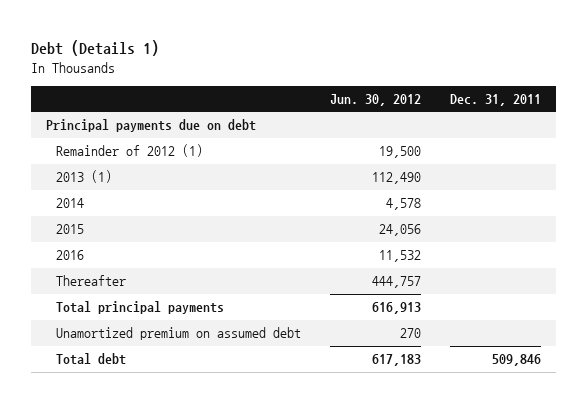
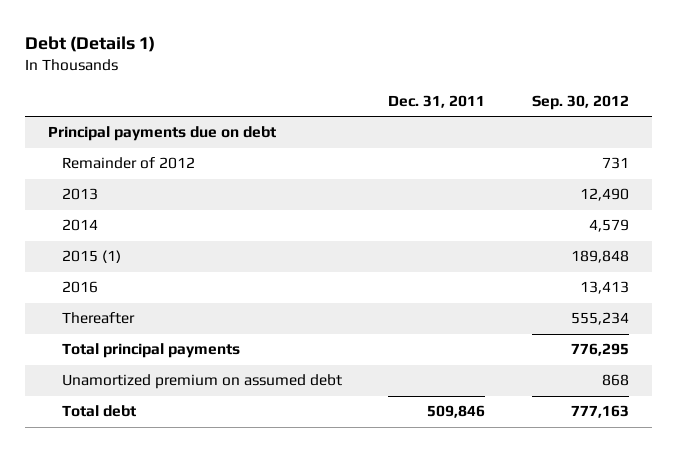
- | Jun. 30, 2012 | Dec. 31, 2011
+ | Dec. 31, 2011 | Sep. 30, 2012
- Remainder of 2012 (1) | 19,500 |
- 2013 (1) | 112,490 |
+ Remainder of 2012 | | 731
+ 2013 | | 12,490
- 2015 | 24,056 |
+ 2015 (1) | | 189,848

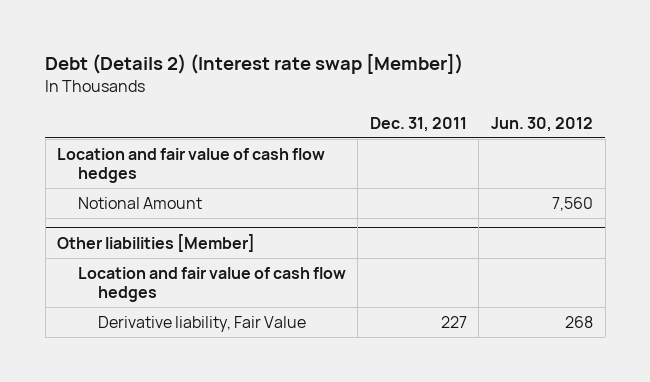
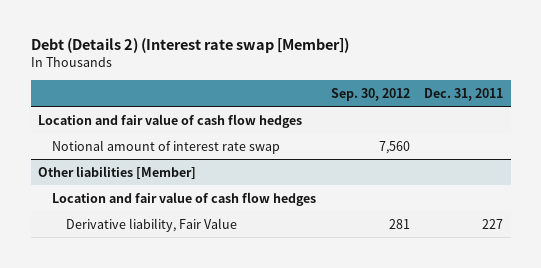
- | Dec. 31, 2011 | Jun. 30, 2012
+ | Sep. 30, 2012 | Dec. 31, 2011
- Notional Amount | | 7,560
+ Notional amount of interest rate swap | 7,560 |

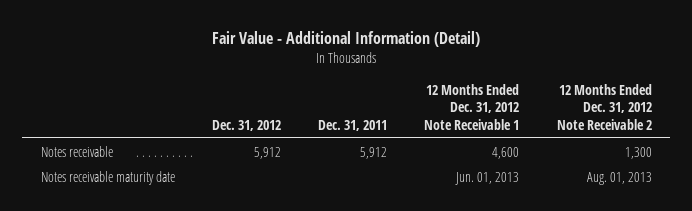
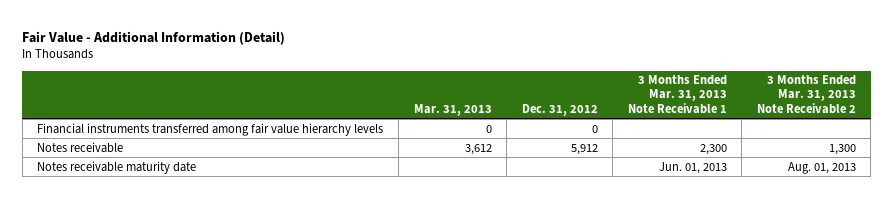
- | Dec. 31, 2012 | Dec. 31, 2011 | 12 Months Ended Dec. 31, 2012 Note Receivable 1 | 12 Months Ended Dec. 31, 2012 Note Receivable 2
+ | Mar. 31, 2013 | Dec. 31, 2012 | 3 Months Ended Mar. 31, 2013 Note Receivable 1 | 3 Months Ended Mar. 31, 2013 Note Receivable 2
+ Financial instruments transferred among fair value hierarchy levels | 0 | 0 | |

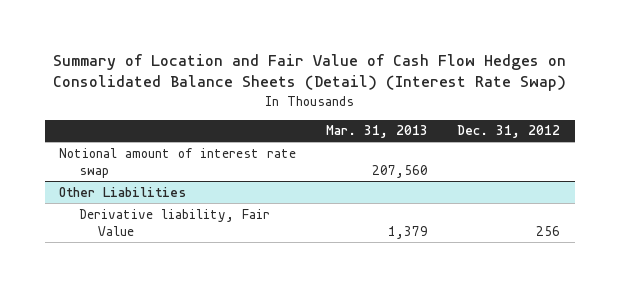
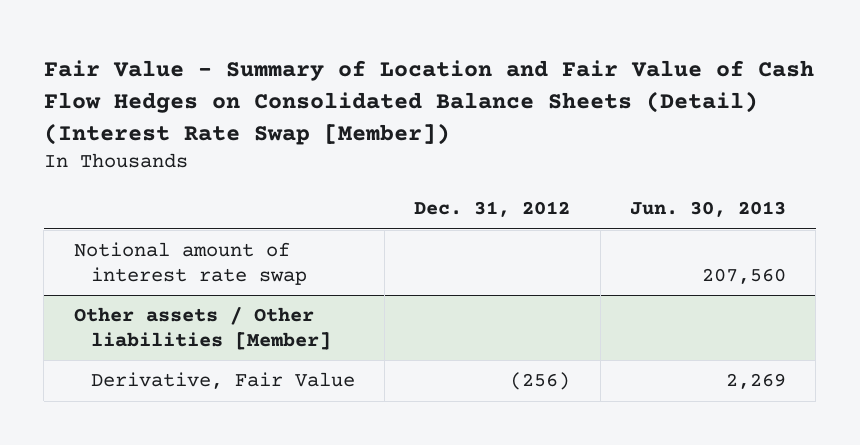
- Summary of Location and Fair Value of Cash Flow Hedges on Consolidated Balance Sheets (Detail) (Interest Rate Swap)
+ Fair Value - Summary of Location and Fair Value of Cash Flow Hedges on Consolidated Balance Sheets (Detail) (Interest Rate Swap [Member])
- | Mar. 31, 2013 | Dec. 31, 2012
+ | Dec. 31, 2012 | Jun. 30, 2013
- Other Liabilities
- Derivative liability, Fair Value | 1,379 | 256
+ Other assets / Other liabilities [Member]
+ Derivative, Fair Value | (256) | 2,269

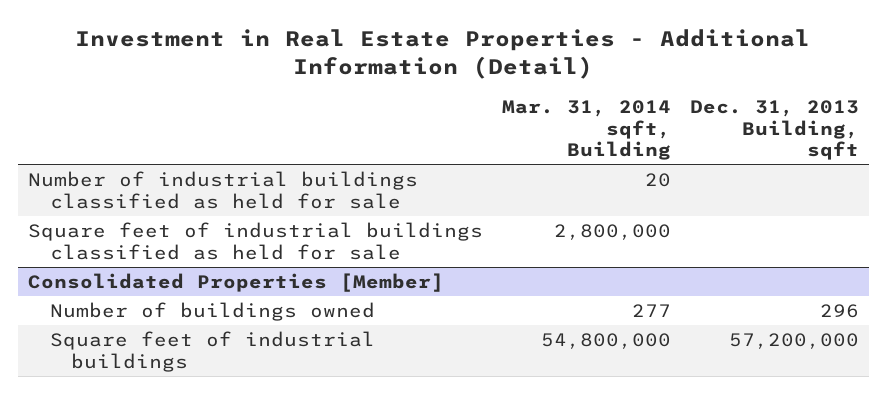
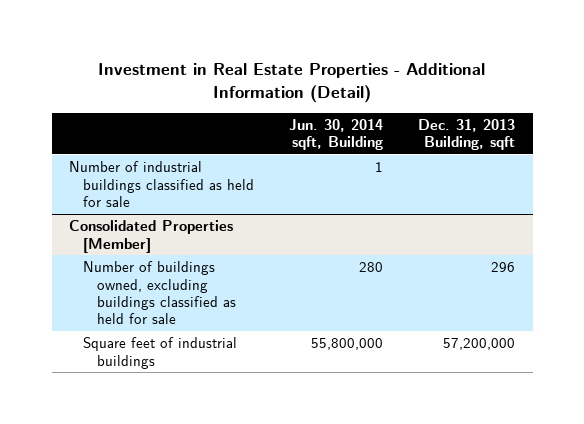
- | Mar. 31, 2014 sqft, Building | Dec. 31, 2013 Building, sqft
+ | Jun. 30, 2014 sqft, Building | Dec. 31, 2013 Building, sqft
- Square feet of industrial buildings classified as held for sale | 2,800,000 |
@ Consolidated Properties [Member]
- Number of buildings owned | 277 | 296
+ Number of buildings owned, excluding buildings classified as held for sale | 280 | 296

